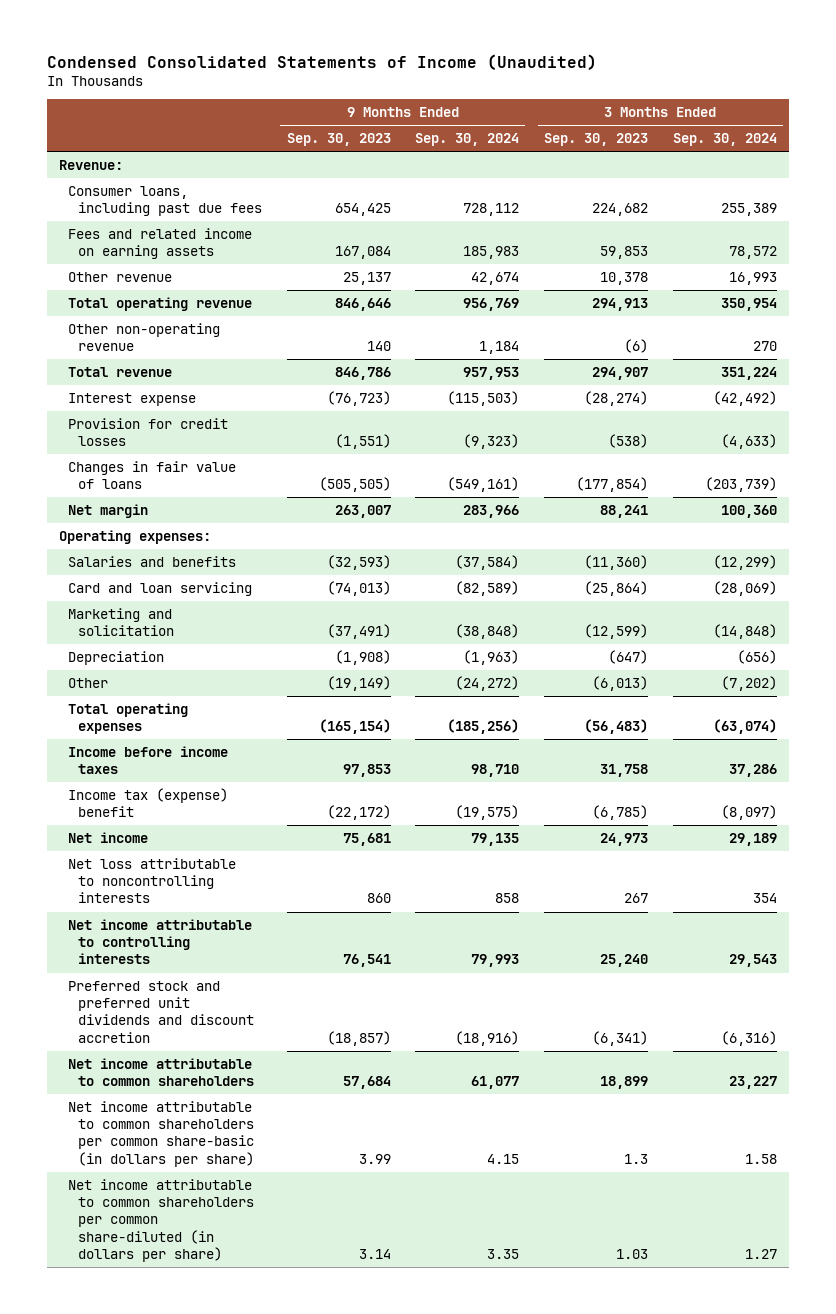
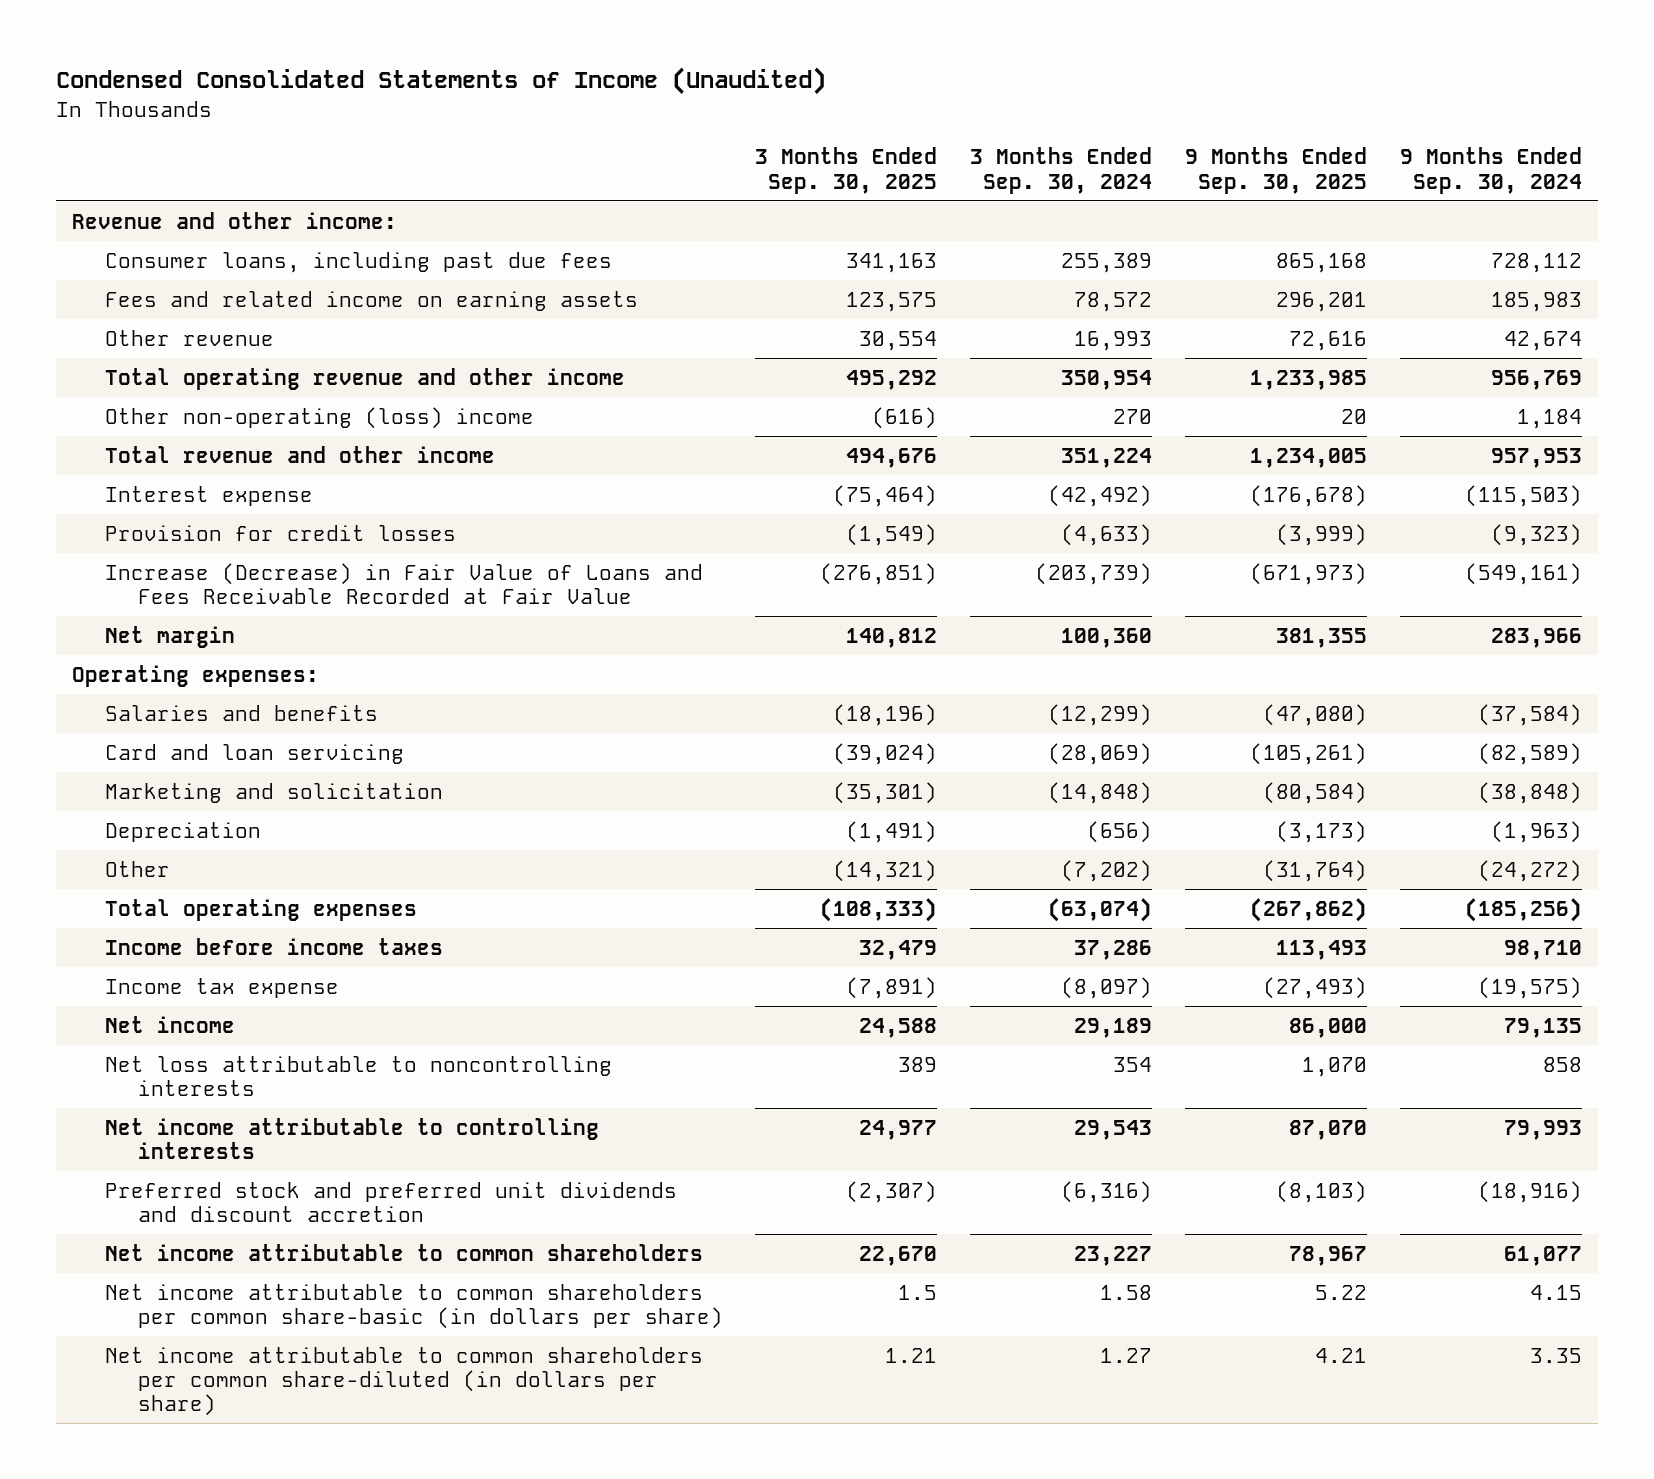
- | 9 Months Ended Sep. 30, 2023 | 9 Months Ended Sep. 30, 2024 | 3 Months Ended Sep. 30, 2023 | 3 Months Ended Sep. 30, 2024
+ | 3 Months Ended Sep. 30, 2025 | 3 Months Ended Sep. 30, 2024 | 9 Months Ended Sep. 30, 2025 | 9 Months Ended Sep. 30, 2024
- Revenue:
+ Revenue and other income:
- Total operating revenue | 846,646 | 956,769 | 294,913 | 350,954
- Other non-operating revenue | 140 | 1,184 | (6) | 270
- Total revenue | 846,786 | 957,953 | 294,907 | 351,224
+ Total operating revenue and other income | 495,292 | 350,954 | 1,233,985 | 956,769
+ Other non-operating (loss) income | (616) | 270 | 20 | 1,184
+ Total revenue and other income | 494,676 | 351,224 | 1,234,005 | 957,953
- Changes in fair value of loans | (505,505) | (549,161) | (177,854) | (203,739)
+ Increase (Decrease) in Fair Value of Loans and Fees Receivable Recorded at Fair Value | (276,851) | (203,739) | (671,973) | (549,161)
- Income tax (expense) benefit | (22,172) | (19,575) | (6,785) | (8,097)
+ Income tax expense | (7,891) | (8,097) | (27,493) | (19,575)

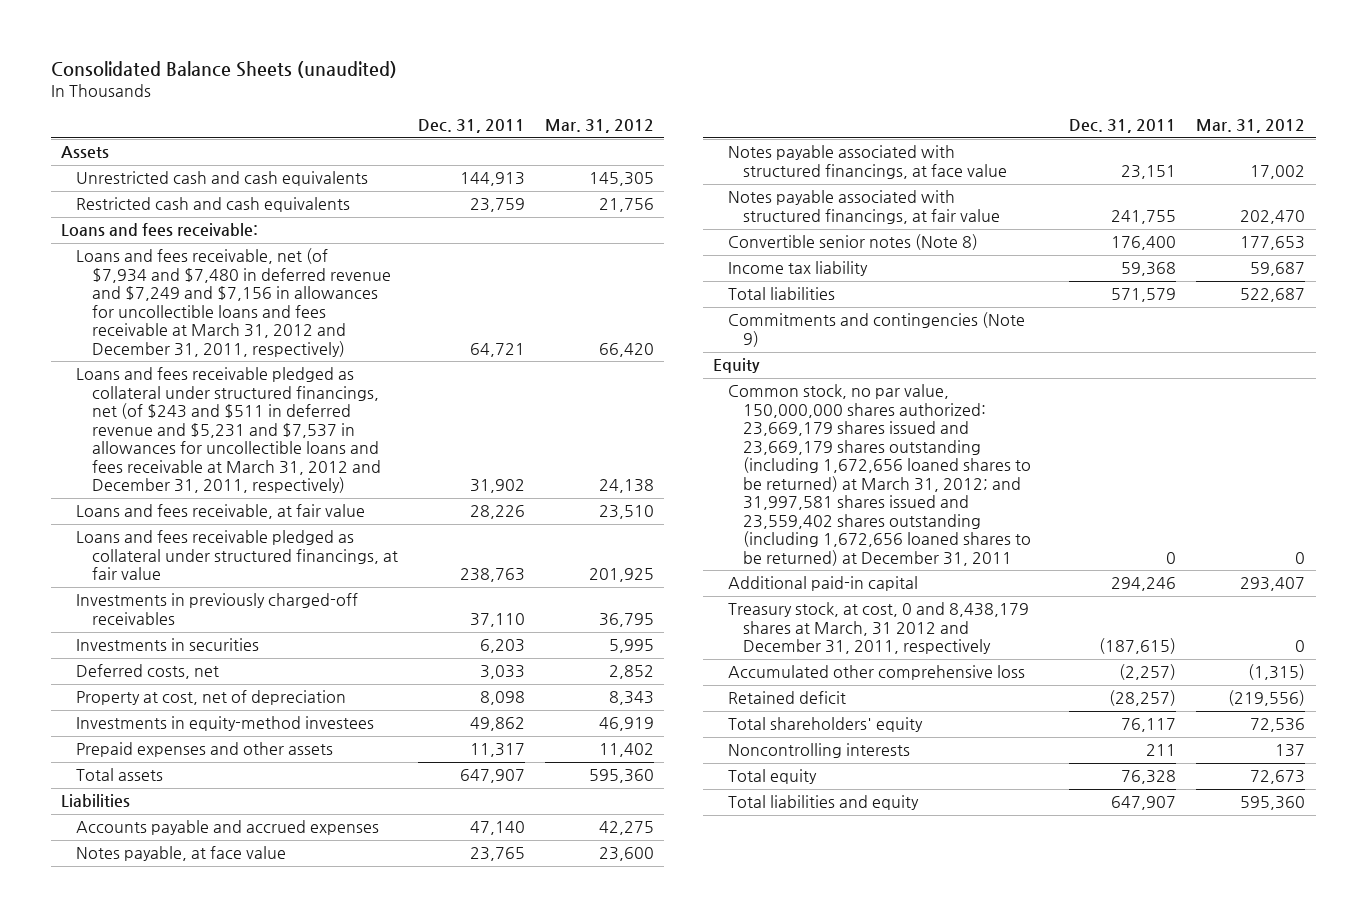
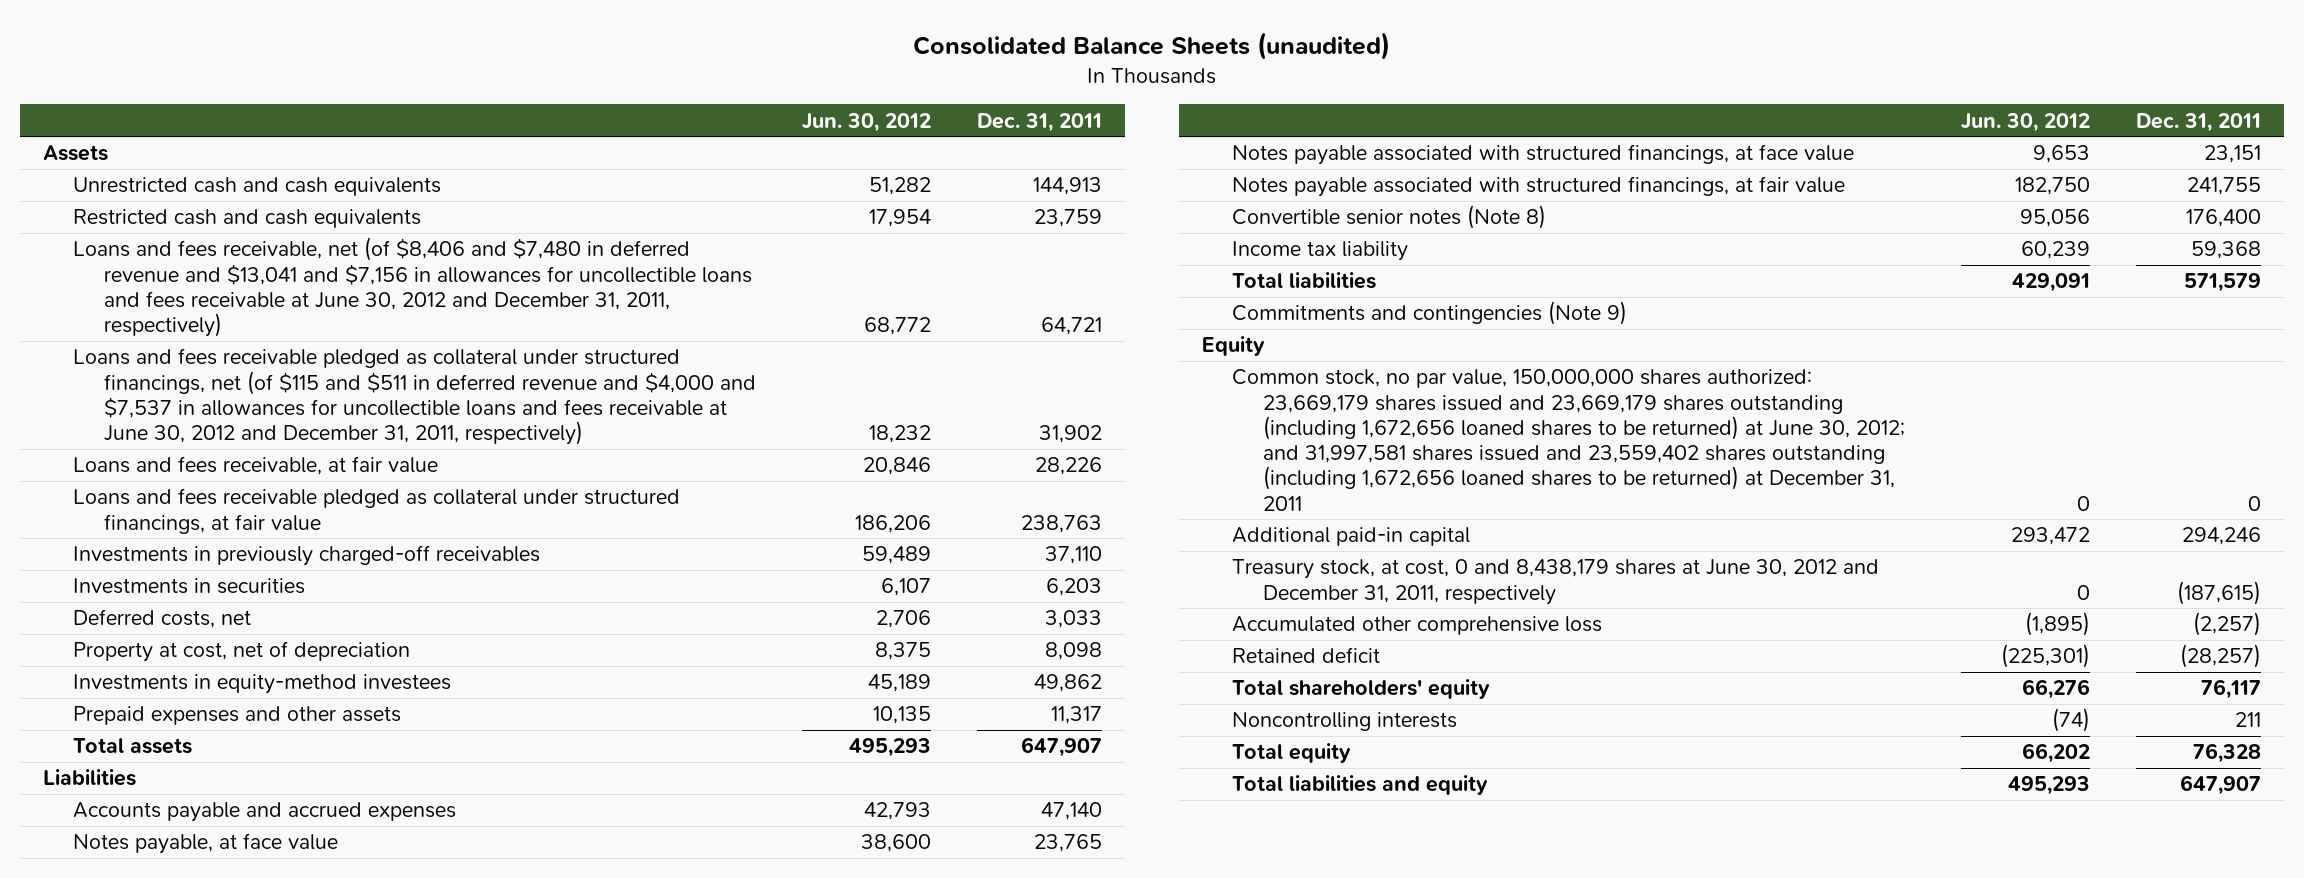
- | Dec. 31, 2011 | Mar. 31, 2012
+ | Jun. 30, 2012 | Dec. 31, 2011
- Loans and fees receivable:
- Loans and fees receivable, net (of $7,934 and $7,480 in deferred revenue and $7,249 and $7,156 in allowances for uncollectible loans and fees receivable at March 31, 2012 and December 31, 2011, respectively) | 64,721 | 66,420
- Loans and fees receivable pledged as collateral under structured financings, net (of $243 and $511 in deferred revenue and $5,231 and $7,537 in allowances for uncollectible loans and fees receivable at March 31, 2012 and December 31, 2011, respectively) | 31,902 | 24,138
+ Loans and fees receivable, net (of $8,406 and $7,480 in deferred revenue and $13,041 and $7,156 in allowances for uncollectible loans and fees receivable at June 30, 2012 and December 31, 2011, respectively) | 68,772 | 64,721
+ Loans and fees receivable pledged as collateral under structured financings, net (of $115 and $511 in deferred revenue and $4,000 and $7,537 in allowances for uncollectible loans and fees receivable at June 30, 2012 and December 31, 2011, respectively) | 18,232 | 31,902
- Common stock, no par value, 150,000,000 shares authorized: 23,669,179 shares issued and 23,669,179 shares outstanding (including 1,672,656 loaned shares to be returned) at March 31, 2012; and 31,997,581 shares issued and 23,559,402 shares outstanding (including 1,672,656 loaned shares to be returned) at December 31, 2011 | 0 | 0
+ Common stock, no par value, 150,000,000 shares authorized: 23,669,179 shares issued and 23,669,179 shares outstanding (including 1,672,656 loaned shares to be returned) at June 30, 2012; and 31,997,581 shares issued and 23,559,402 shares outstanding (including 1,672,656 loaned shares to be returned) at December 31, 2011 | 0 | 0
- Treasury stock, at cost, 0 and 8,438,179 shares at March, 31 2012 and December 31, 2011, respectively | (187,615) | 0
+ Treasury stock, at cost, 0 and 8,438,179 shares at June 30, 2012 and December 31, 2011, respectively | 0 | (187,615)

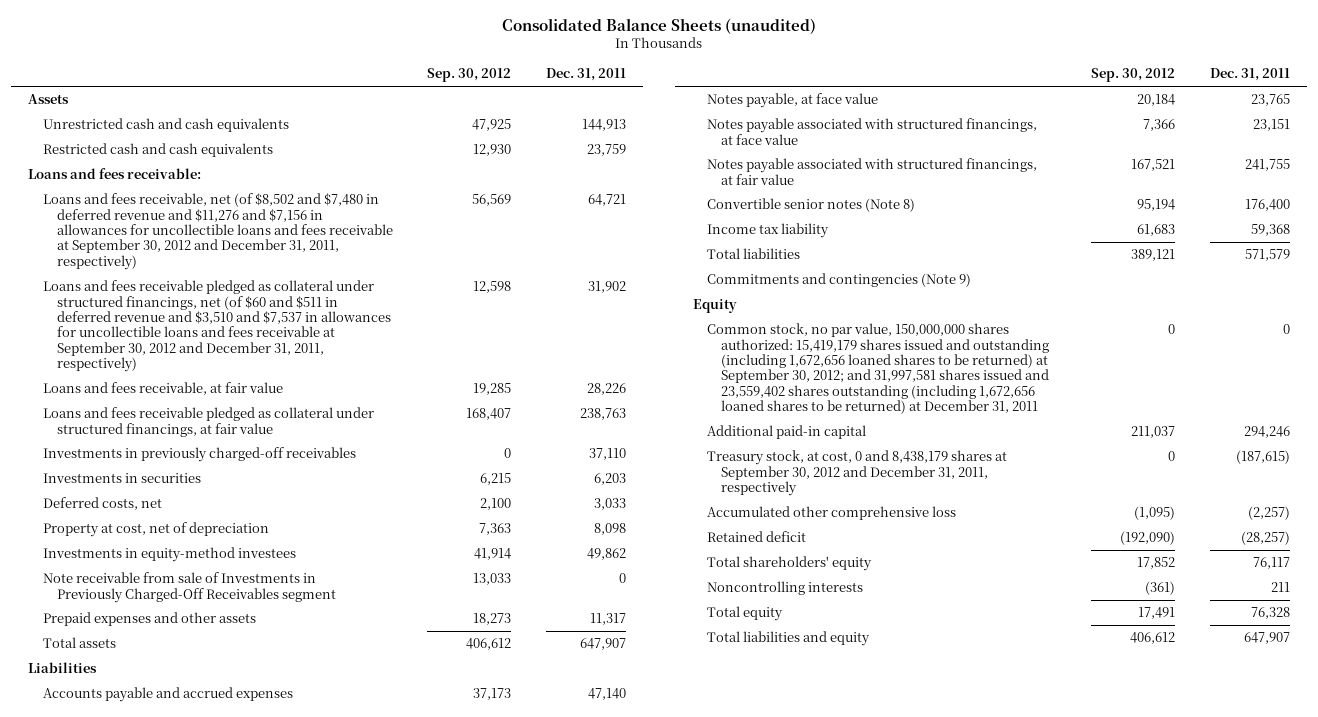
- | Jun. 30, 2012 | Dec. 31, 2011
+ | Sep. 30, 2012 | Dec. 31, 2011
- Loans and fees receivable, net (of $8,406 and $7,480 in deferred revenue and $13,041 and $7,156 in allowances for uncollectible loans and fees receivable at June 30, 2012 and December 31, 2011, respectively) | 68,772 | 64,721
- Loans and fees receivable pledged as collateral under structured financings, net (of $115 and $511 in deferred revenue and $4,000 and $7,537 in allowances for uncollectible loans and fees receivable at June 30, 2012 and December 31, 2011, respectively) | 18,232 | 31,902
+ Loans and fees receivable:
+ Loans and fees receivable, net (of $8,502 and $7,480 in deferred revenue and $11,276 and $7,156 in allowances for uncollectible loans and fees receivable at September 30, 2012 and December 31, 2011, respectively) | 56,569 | 64,721
+ Loans and fees receivable pledged as collateral under structured financings, net (of $60 and $511 in deferred revenue and $3,510 and $7,537 in allowances for uncollectible loans and fees receivable at September 30, 2012 and December 31, 2011, respectively) | 12,598 | 31,902
+ Note receivable from sale of Investments in Previously Charged-Off Receivables segment | 13,033 | 0
- Common stock, no par value, 150,000,000 shares authorized: 23,669,179 shares issued and 23,669,179 shares outstanding (including 1,672,656 loaned shares to be returned) at June 30, 2012; and 31,997,581 shares issued and 23,559,402 shares outstanding (including 1,672,656 loaned shares to be returned) at December 31, 2011 | 0 | 0
+ Common stock, no par value, 150,000,000 shares authorized: 15,419,179 shares issued and outstanding (including 1,672,656 loaned shares to be returned) at September 30, 2012; and 31,997,581 shares issued and 23,559,402 shares outstanding (including 1,672,656 loaned shares to be returned) at December 31, 2011 | 0 | 0
- Treasury stock, at cost, 0 and 8,438,179 shares at June 30, 2012 and December 31, 2011, respectively | 0 | (187,615)
+ Treasury stock, at cost, 0 and 8,438,179 shares at September 30, 2012 and December 31, 2011, respectively | 0 | (187,615)

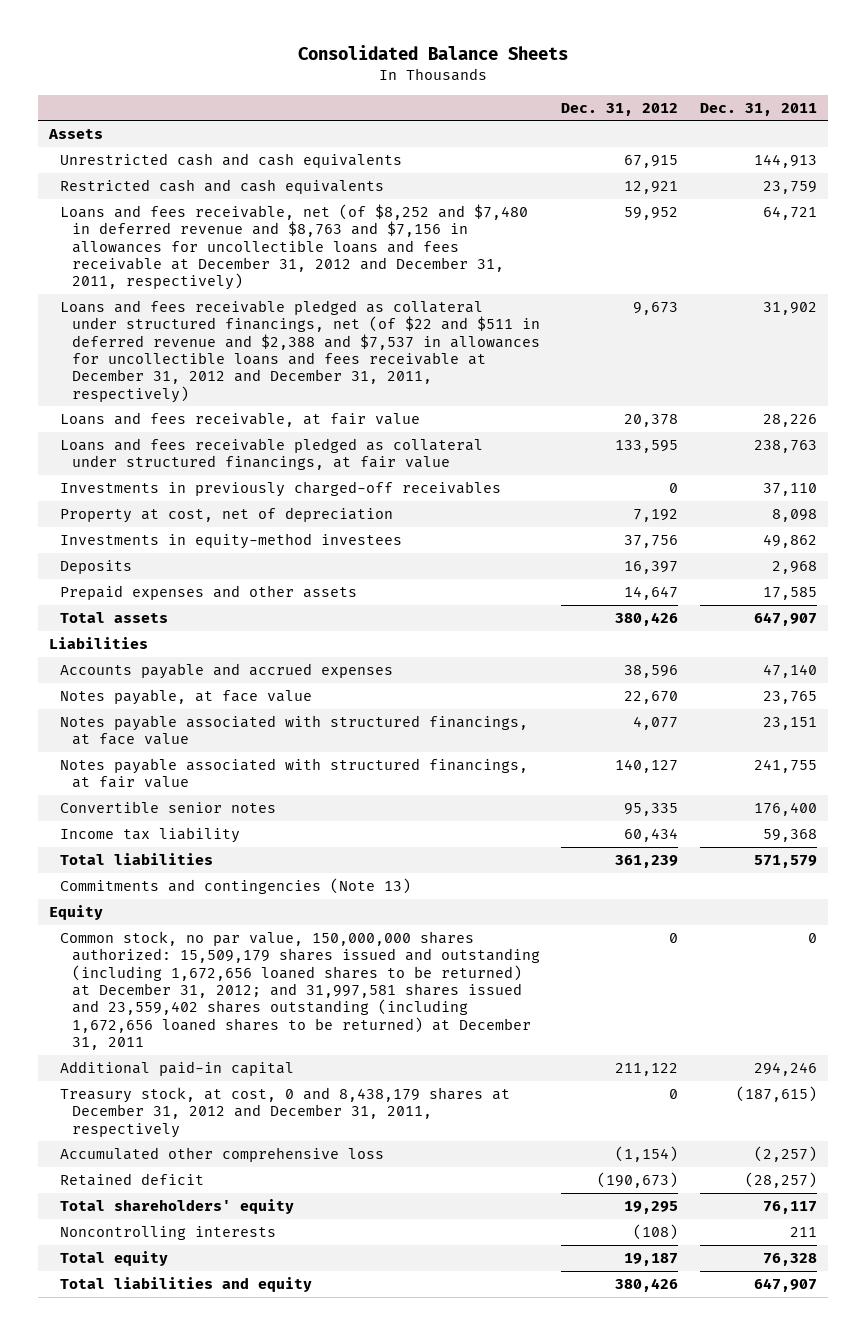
- Consolidated Balance Sheets (unaudited)
+ Consolidated Balance Sheets
- | Sep. 30, 2012 | Dec. 31, 2011
+ | Dec. 31, 2012 | Dec. 31, 2011
- Loans and fees receivable:
- Loans and fees receivable, net (of $8,502 and $7,480 in deferred revenue and $11,276 and $7,156 in allowances for uncollectible loans and fees receivable at September 30, 2012 and December 31, 2011, respectively) | 56,569 | 64,721
- Loans and fees receivable pledged as collateral under structured financings, net (of $60 and $511 in deferred revenue and $3,510 and $7,537 in allowances for uncollectible loans and fees receivable at September 30, 2012 and December 31, 2011, respectively) | 12,598 | 31,902
+ Loans and fees receivable, net (of $8,252 and $7,480 in deferred revenue and $8,763 and $7,156 in allowances for uncollectible loans and fees receivable at December 31, 2012 and December 31, 2011, respectively) | 59,952 | 64,721
+ Loans and fees receivable pledged as collateral under structured financings, net (of $22 and $511 in deferred revenue and $2,388 and $7,537 in allowances for uncollectible loans and fees receivable at December 31, 2012 and December 31, 2011, respectively) | 9,673 | 31,902
- Investments in securities | 6,215 | 6,203
- Deferred costs, net | 2,100 | 3,033
- Note receivable from sale of Investments in Previously Charged-Off Receivables segment | 13,033 | 0
- Prepaid expenses and other assets | 18,273 | 11,317
+ Deposits | 16,397 | 2,968
+ Prepaid expenses and other assets | 14,647 | 17,585
- Convertible senior notes (Note 8) | 95,194 | 176,400
+ Convertible senior notes | 95,335 | 176,400
- Commitments and contingencies (Note 9)
+ Commitments and contingencies (Note 13)
- Common stock, no par value, 150,000,000 shares authorized: 15,419,179 shares issued and outstanding (including 1,672,656 loaned shares to be returned) at September 30, 2012; and 31,997,581 shares issued and 23,559,402 shares outstanding (including 1,672,656 loaned shares to be returned) at December 31, 2011 | 0 | 0
+ Common stock, no par value, 150,000,000 shares authorized: 15,509,179 shares issued and outstanding (including 1,672,656 loaned shares to be returned) at December 31, 2012; and 31,997,581 shares issued and 23,559,402 shares outstanding (including 1,672,656 loaned shares to be returned) at December 31, 2011 | 0 | 0
- Treasury stock, at cost, 0 and 8,438,179 shares at September 30, 2012 and December 31, 2011, respectively | 0 | (187,615)
+ Treasury stock, at cost, 0 and 8,438,179 shares at December 31, 2012 and December 31, 2011, respectively | 0 | (187,615)

